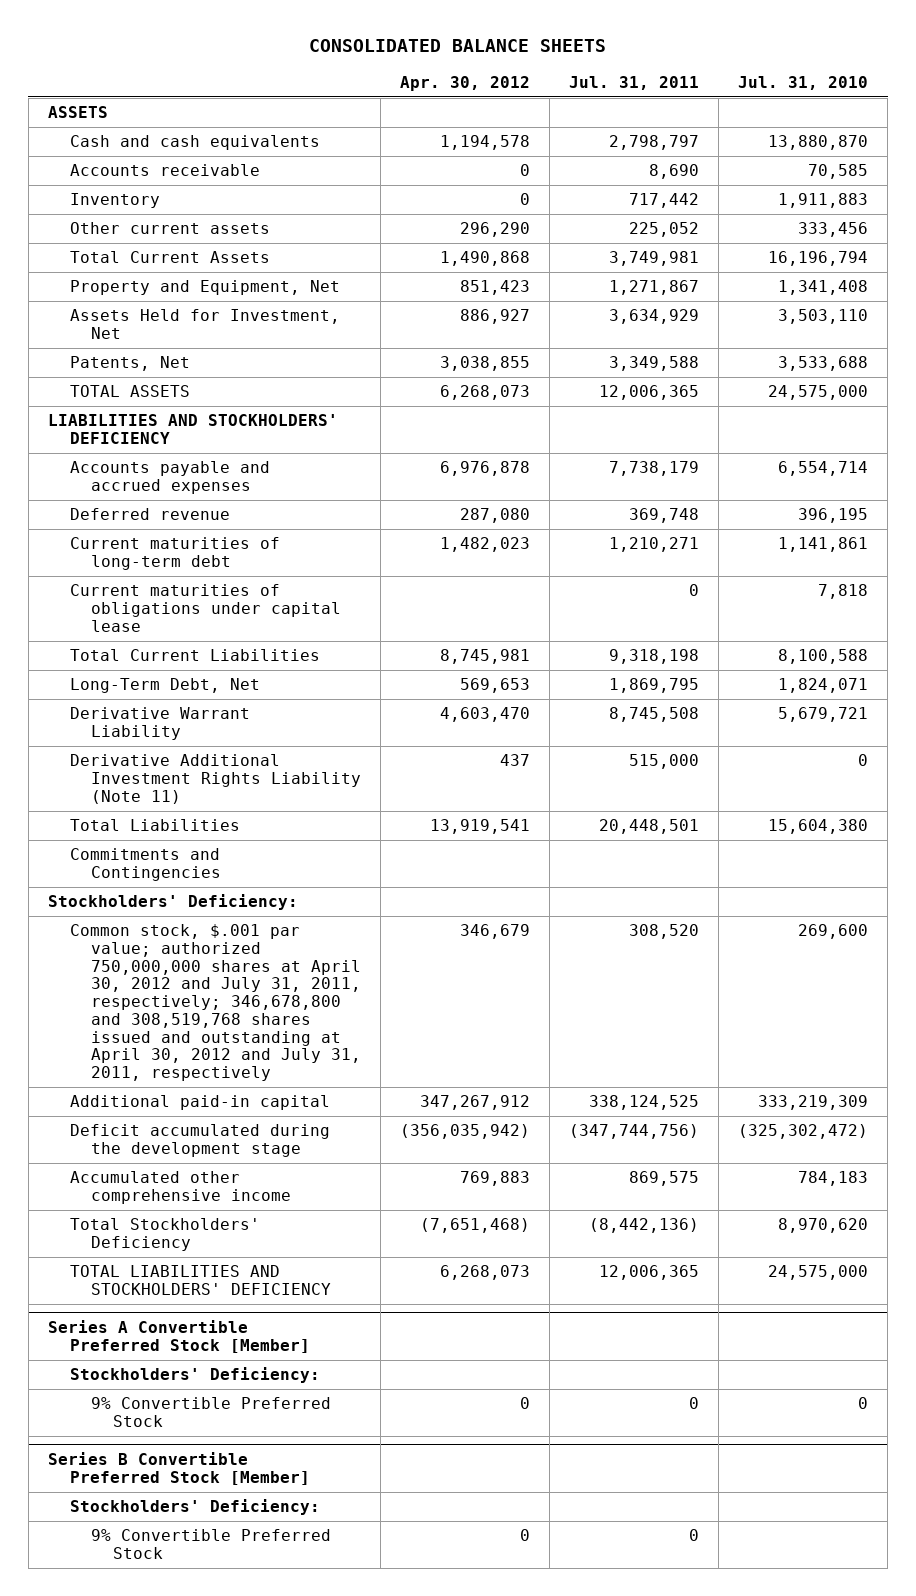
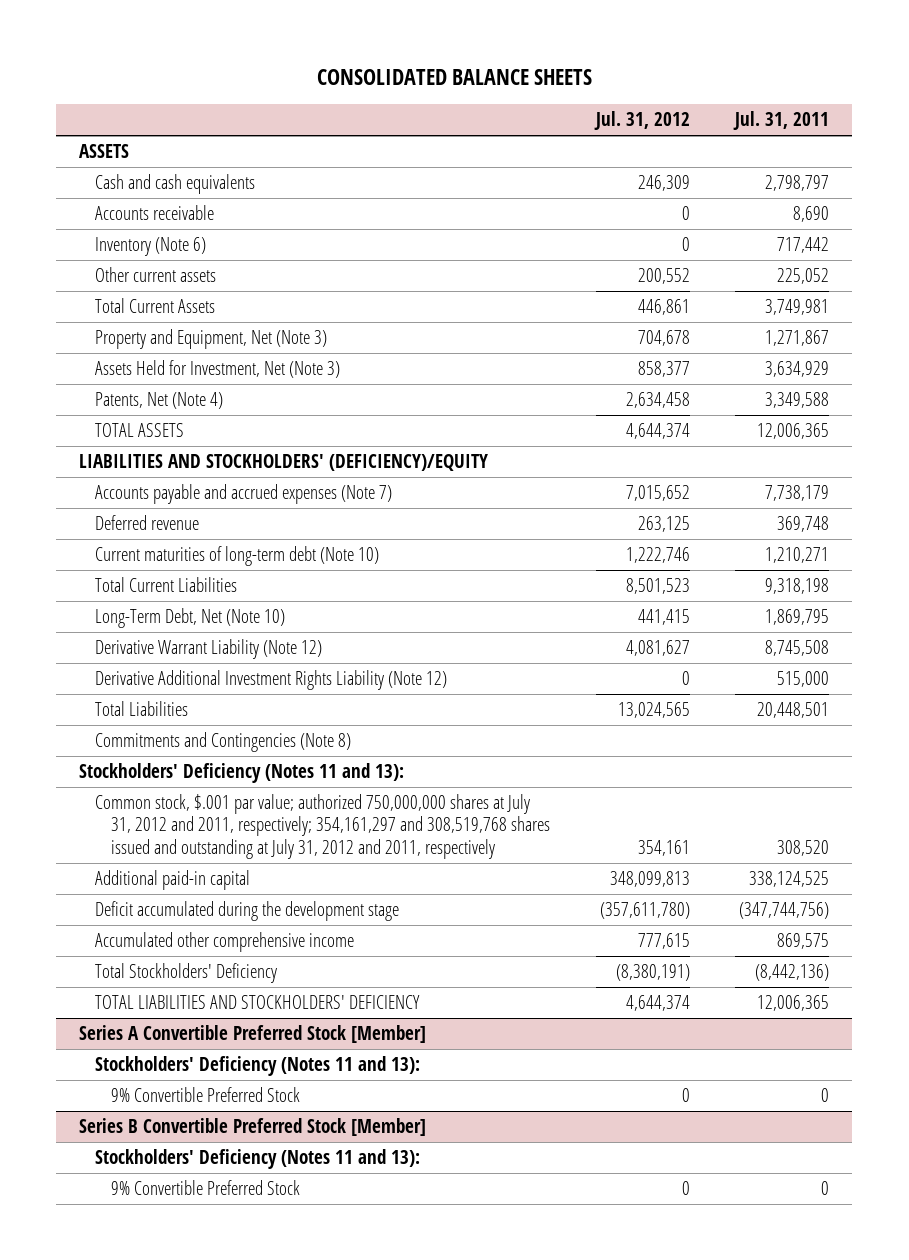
- | Apr. 30, 2012 | Jul. 31, 2011 | Jul. 31, 2010
+ | Jul. 31, 2012 | Jul. 31, 2011
- Inventory | 0 | 717,442 | 1,911,883
+ Inventory (Note 6) | 0 | 717,442
- Property and Equipment, Net | 851,423 | 1,271,867 | 1,341,408
- Assets Held for Investment, Net | 886,927 | 3,634,929 | 3,503,110
- Patents, Net | 3,038,855 | 3,349,588 | 3,533,688
+ Property and Equipment, Net (Note 3) | 704,678 | 1,271,867
+ Assets Held for Investment, Net (Note 3) | 858,377 | 3,634,929
+ Patents, Net (Note 4) | 2,634,458 | 3,349,588
- LIABILITIES AND STOCKHOLDERS' DEFICIENCY
- Accounts payable and accrued expenses | 6,976,878 | 7,738,179 | 6,554,714
+ LIABILITIES AND STOCKHOLDERS' (DEFICIENCY)/EQUITY
+ Accounts payable and accrued expenses (Note 7) | 7,015,652 | 7,738,179
- Current maturities of long-term debt | 1,482,023 | 1,210,271 | 1,141,861
- Current maturities of obligations under capital lease | | 0 | 7,818
+ Current maturities of long-term debt (Note 10) | 1,222,746 | 1,210,271
- Long-Term Debt, Net | 569,653 | 1,869,795 | 1,824,071
- Derivative Warrant Liability | 4,603,470 | 8,745,508 | 5,679,721
- Derivative Additional Investment Rights Liability (Note 11) | 437 | 515,000 | 0
+ Long-Term Debt, Net (Note 10) | 441,415 | 1,869,795
+ Derivative Warrant Liability (Note 12) | 4,081,627 | 8,745,508
+ Derivative Additional Investment Rights Liability (Note 12) | 0 | 515,000
- Commitments and Contingencies
- Stockholders' Deficiency:
- Common stock, $.001 par value; authorized 750,000,000 shares at April 30, 2012 and July 31, 2011, respectively; 346,678,800 and 308,519,768 shares issued and outstanding at April 30, 2012 and July 31, 2011, respectively | 346,679 | 308,520 | 269,600
+ Commitments and Contingencies (Note 8)
+ Stockholders' Deficiency (Notes 11 and 13):
+ Common stock, $.001 par value; authorized 750,000,000 shares at July 31, 2012 and 2011, respectively; 354,161,297 and 308,519,768 shares issued and outstanding at July 31, 2012 and 2011, respectively | 354,161 | 308,520
@ Series A Convertible Preferred Stock [Member]
- Stockholders' Deficiency:
+ Stockholders' Deficiency (Notes 11 and 13):
@ Series B Convertible Preferred Stock [Member]
- Stockholders' Deficiency:
+ Stockholders' Deficiency (Notes 11 and 13):

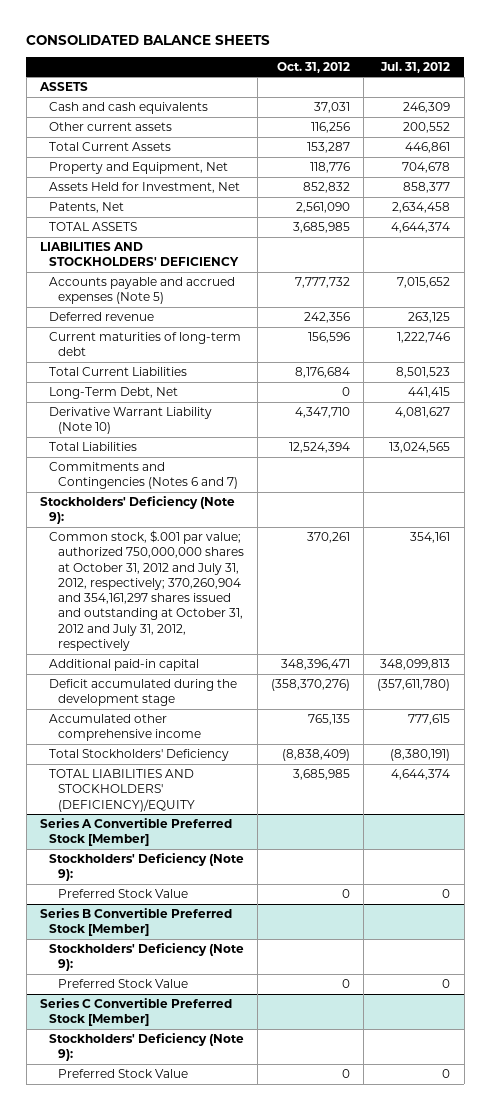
- | Jul. 31, 2012 | Jul. 31, 2011
+ | Oct. 31, 2012 | Jul. 31, 2012
- Accounts receivable | 0 | 8,690
- Inventory (Note 6) | 0 | 717,442
- Property and Equipment, Net (Note 3) | 704,678 | 1,271,867
- Assets Held for Investment, Net (Note 3) | 858,377 | 3,634,929
- Patents, Net (Note 4) | 2,634,458 | 3,349,588
+ Property and Equipment, Net | 118,776 | 704,678
+ Assets Held for Investment, Net | 852,832 | 858,377
+ Patents, Net | 2,561,090 | 2,634,458
- LIABILITIES AND STOCKHOLDERS' (DEFICIENCY)/EQUITY
- Accounts payable and accrued expenses (Note 7) | 7,015,652 | 7,738,179
+ LIABILITIES AND STOCKHOLDERS' DEFICIENCY
+ Accounts payable and accrued expenses (Note 5) | 7,777,732 | 7,015,652
- Current maturities of long-term debt (Note 10) | 1,222,746 | 1,210,271
+ Current maturities of long-term debt | 156,596 | 1,222,746
- Long-Term Debt, Net (Note 10) | 441,415 | 1,869,795
- Derivative Warrant Liability (Note 12) | 4,081,627 | 8,745,508
- Derivative Additional Investment Rights Liability (Note 12) | 0 | 515,000
+ Long-Term Debt, Net | 0 | 441,415
+ Derivative Warrant Liability (Note 10) | 4,347,710 | 4,081,627
- Commitments and Contingencies (Note 8)
- Stockholders' Deficiency (Notes 11 and 13):
- Common stock, $.001 par value; authorized 750,000,000 shares at July 31, 2012 and 2011, respectively; 354,161,297 and 308,519,768 shares issued and outstanding at July 31, 2012 and 2011, respectively | 354,161 | 308,520
+ Commitments and Contingencies (Notes 6 and 7)
+ Stockholders' Deficiency (Note 9):
+ Common stock, $.001 par value; authorized 750,000,000 shares at October 31, 2012 and July 31, 2012, respectively; 370,260,904 and 354,161,297 shares issued and outstanding at October 31, 2012 and July 31, 2012, respectively | 370,261 | 354,161
- TOTAL LIABILITIES AND STOCKHOLDERS' DEFICIENCY | 4,644,374 | 12,006,365
+ TOTAL LIABILITIES AND STOCKHOLDERS' (DEFICIENCY)/EQUITY | 3,685,985 | 4,644,374
@ Series A Convertible Preferred Stock [Member]
- Stockholders' Deficiency (Notes 11 and 13):
- 9% Convertible Preferred Stock | 0 | 0
+ Stockholders' Deficiency (Note 9):
+ Preferred Stock Value | 0 | 0
@ Series B Convertible Preferred Stock [Member]
- Stockholders' Deficiency (Notes 11 and 13):
- 9% Convertible Preferred Stock | 0 | 0
+ Stockholders' Deficiency (Note 9):
+ Preferred Stock Value | 0 | 0
+ Series C Convertible Preferred Stock [Member]
+ Stockholders' Deficiency (Note 9):
+ Preferred Stock Value | 0 | 0

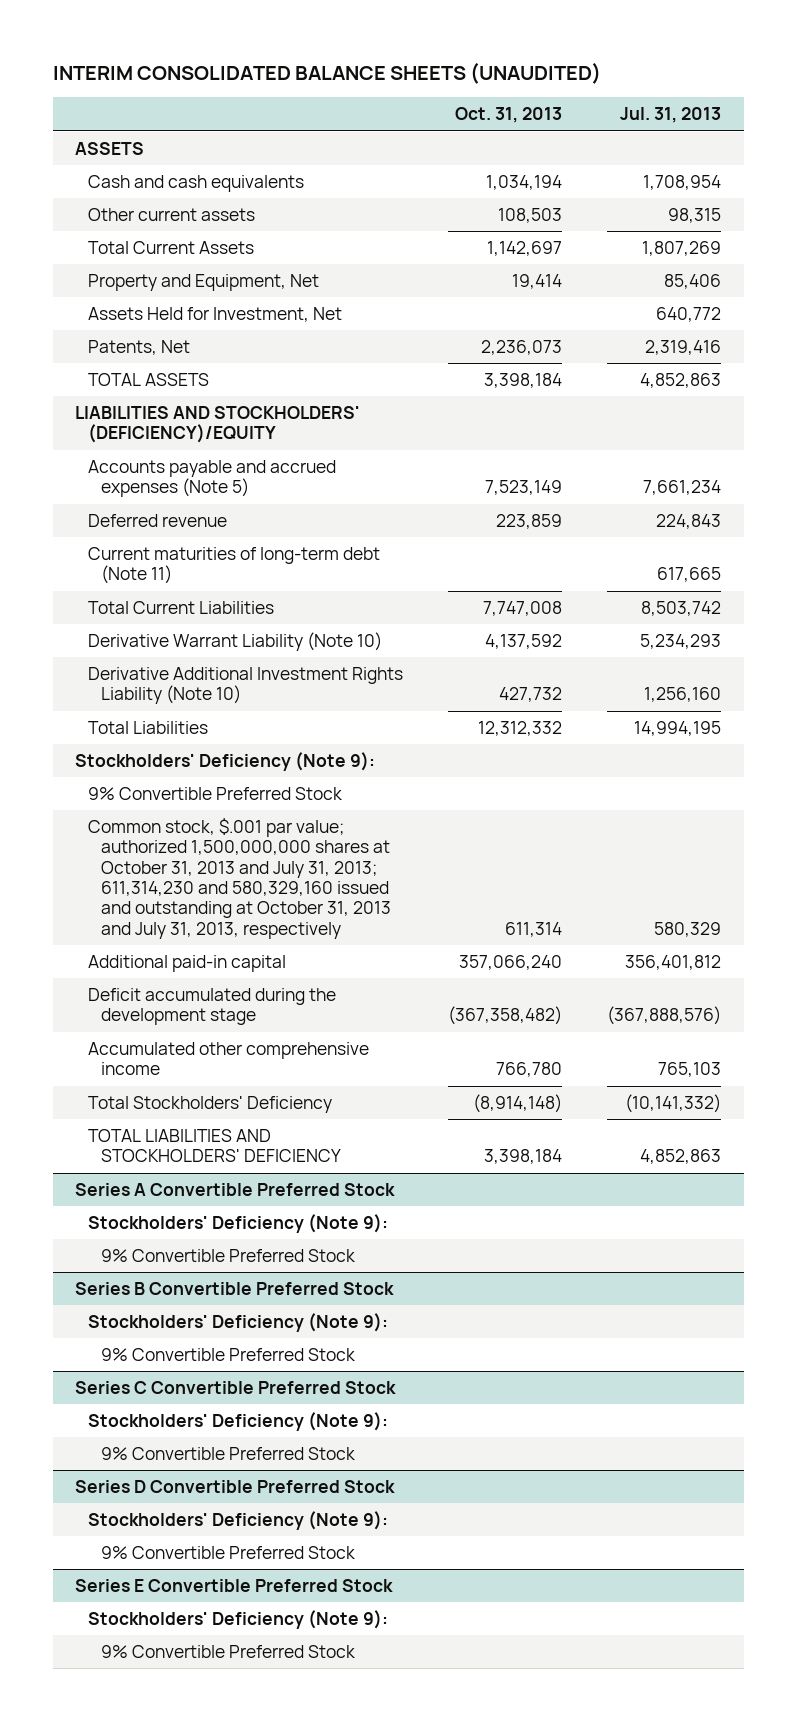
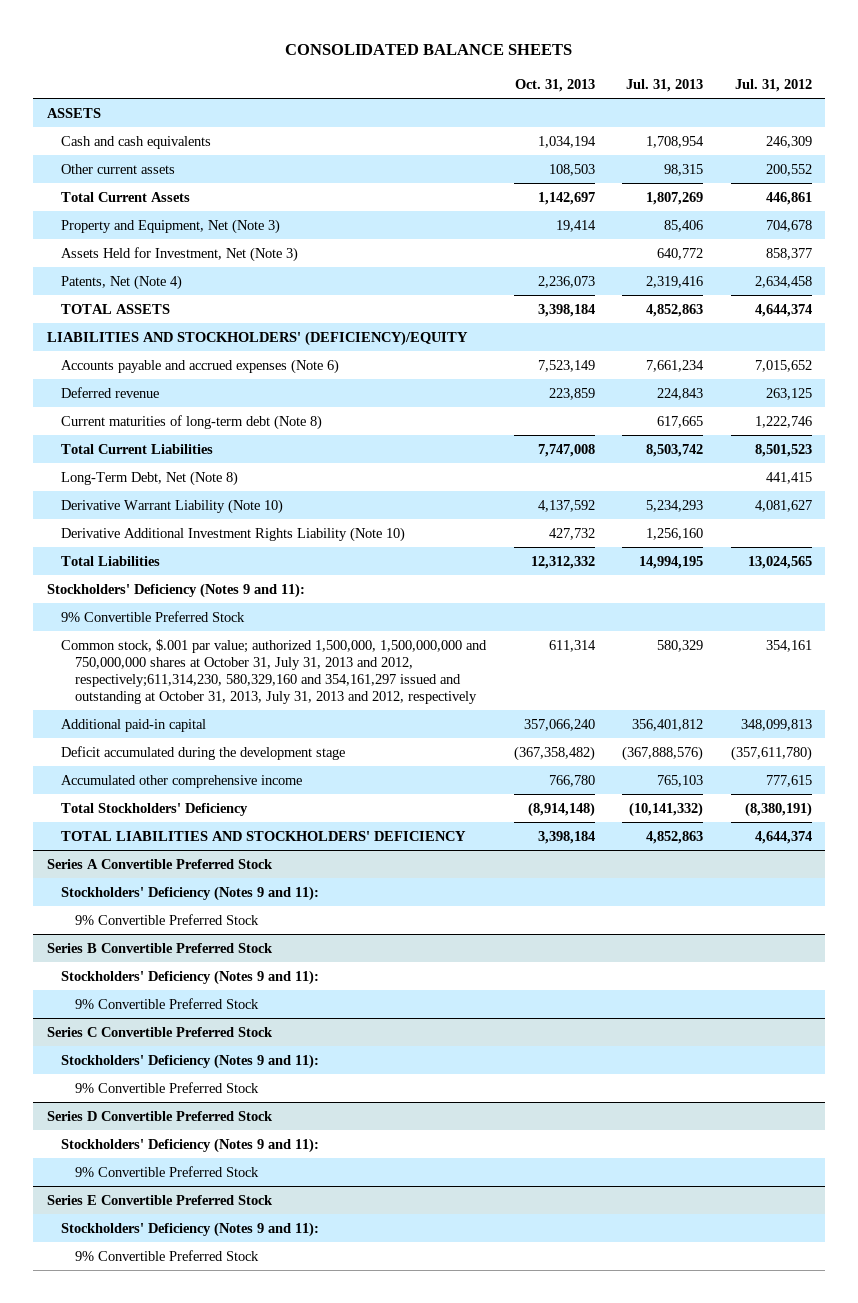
- INTERIM CONSOLIDATED BALANCE SHEETS (UNAUDITED)
+ CONSOLIDATED BALANCE SHEETS
- | Oct. 31, 2013 | Jul. 31, 2013
+ | Oct. 31, 2013 | Jul. 31, 2013 | Jul. 31, 2012
- Property and Equipment, Net | 19,414 | 85,406
- Assets Held for Investment, Net | | 640,772
- Patents, Net | 2,236,073 | 2,319,416
+ Property and Equipment, Net (Note 3) | 19,414 | 85,406 | 704,678
+ Assets Held for Investment, Net (Note 3) | | 640,772 | 858,377
+ Patents, Net (Note 4) | 2,236,073 | 2,319,416 | 2,634,458
- Accounts payable and accrued expenses (Note 5) | 7,523,149 | 7,661,234
+ Accounts payable and accrued expenses (Note 6) | 7,523,149 | 7,661,234 | 7,015,652
- Current maturities of long-term debt (Note 11) | | 617,665
+ Current maturities of long-term debt (Note 8) | | 617,665 | 1,222,746
+ Long-Term Debt, Net (Note 8) | | | 441,415
- Stockholders' Deficiency (Note 9):
+ Stockholders' Deficiency (Notes 9 and 11):
- Common stock, $.001 par value; authorized 1,500,000,000 shares at October 31, 2013 and July 31, 2013; 611,314,230 and 580,329,160 issued and outstanding at October 31, 2013 and July 31, 2013, respectively | 611,314 | 580,329
+ Common stock, $.001 par value; authorized 1,500,000, 1,500,000,000 and 750,000,000 shares at October 31, July 31, 2013 and 2012, respectively;611,314,230, 580,329,160 and 354,161,297 issued and outstanding at October 31, 2013, July 31, 2013 and 2012, respectively | 611,314 | 580,329 | 354,161
@ Series A Convertible Preferred Stock
- Stockholders' Deficiency (Note 9):
+ Stockholders' Deficiency (Notes 9 and 11):
@ Series B Convertible Preferred Stock
- Stockholders' Deficiency (Note 9):
+ Stockholders' Deficiency (Notes 9 and 11):
@ Series C Convertible Preferred Stock
- Stockholders' Deficiency (Note 9):
+ Stockholders' Deficiency (Notes 9 and 11):
@ Series D Convertible Preferred Stock
- Stockholders' Deficiency (Note 9):
+ Stockholders' Deficiency (Notes 9 and 11):
@ Series E Convertible Preferred Stock
- Stockholders' Deficiency (Note 9):
+ Stockholders' Deficiency (Notes 9 and 11):

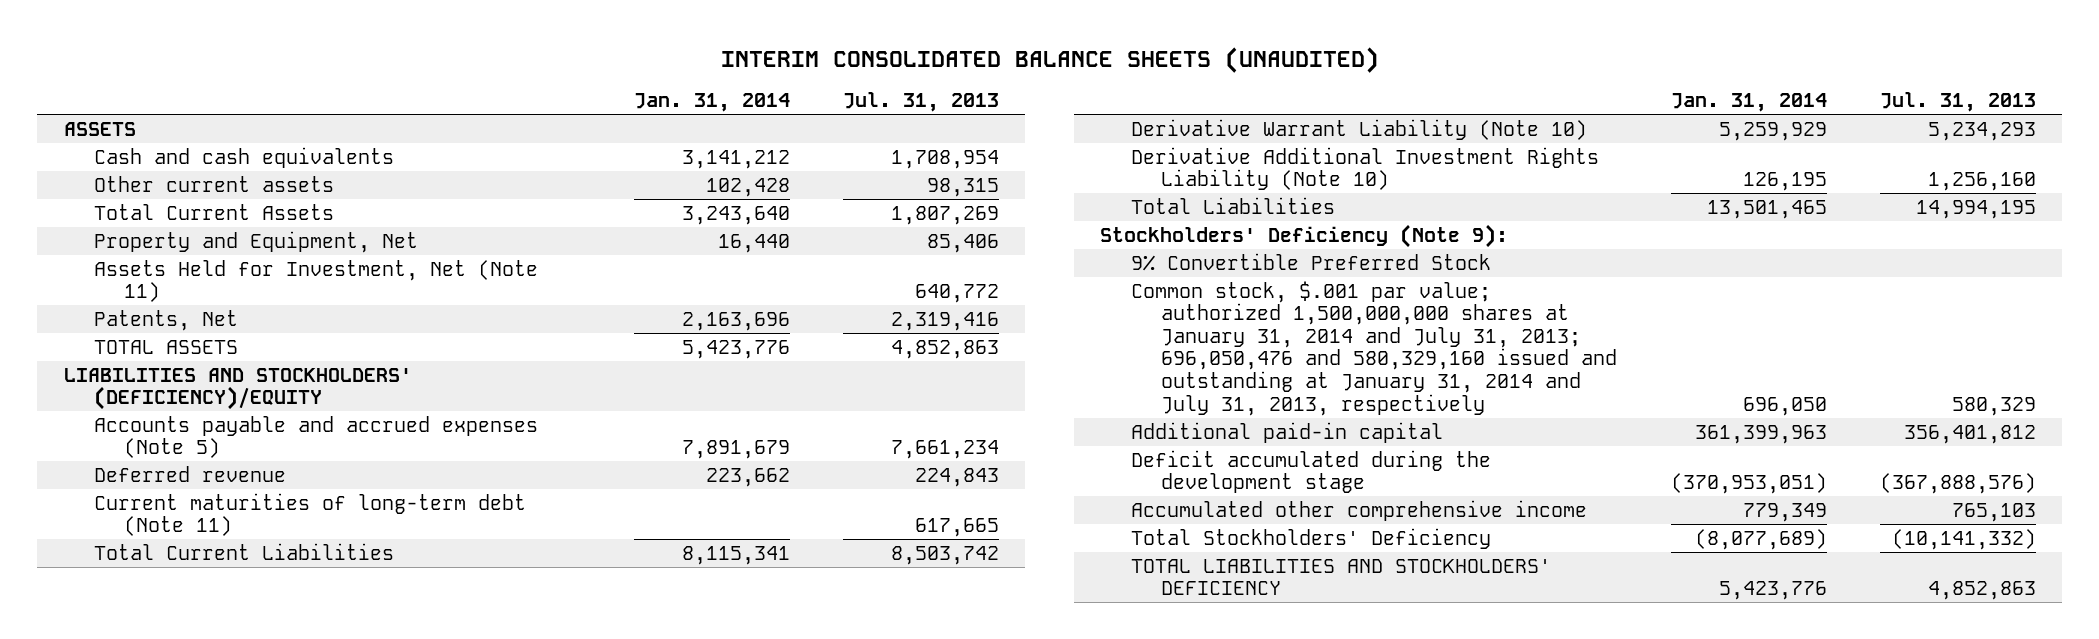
- CONSOLIDATED BALANCE SHEETS
+ INTERIM CONSOLIDATED BALANCE SHEETS (UNAUDITED)
- | Oct. 31, 2013 | Jul. 31, 2013 | Jul. 31, 2012
+ | Jan. 31, 2014 | Jul. 31, 2013
- Property and Equipment, Net (Note 3) | 19,414 | 85,406 | 704,678
- Assets Held for Investment, Net (Note 3) | | 640,772 | 858,377
- Patents, Net (Note 4) | 2,236,073 | 2,319,416 | 2,634,458
+ Property and Equipment, Net | 16,440 | 85,406
+ Assets Held for Investment, Net (Note 11) | | 640,772
+ Patents, Net | 2,163,696 | 2,319,416
- Accounts payable and accrued expenses (Note 6) | 7,523,149 | 7,661,234 | 7,015,652
+ Accounts payable and accrued expenses (Note 5) | 7,891,679 | 7,661,234
- Current maturities of long-term debt (Note 8) | | 617,665 | 1,222,746
+ Current maturities of long-term debt (Note 11) | | 617,665
- Long-Term Debt, Net (Note 8) | | | 441,415
- Stockholders' Deficiency (Notes 9 and 11):
+ Stockholders' Deficiency (Note 9):
- Common stock, $.001 par value; authorized 1,500,000, 1,500,000,000 and 750,000,000 shares at October 31, July 31, 2013 and 2012, respectively;611,314,230, 580,329,160 and 354,161,297 issued and outstanding at October 31, 2013, July 31, 2013 and 2012, respectively | 611,314 | 580,329 | 354,161
+ Common stock, $.001 par value; authorized 1,500,000,000 shares at January 31, 2014 and July 31, 2013; 696,050,476 and 580,329,160 issued and outstanding at January 31, 2014 and July 31, 2013, respectively | 696,050 | 580,329
- Series A Convertible Preferred Stock
- Stockholders' Deficiency (Notes 9 and 11):
- 9% Convertible Preferred Stock
- Series B Convertible Preferred Stock
- Stockholders' Deficiency (Notes 9 and 11):
- 9% Convertible Preferred Stock
- Series C Convertible Preferred Stock
- Stockholders' Deficiency (Notes 9 and 11):
- 9% Convertible Preferred Stock
- Series D Convertible Preferred Stock
- Stockholders' Deficiency (Notes 9 and 11):
- 9% Convertible Preferred Stock
- Series E Convertible Preferred Stock
- Stockholders' Deficiency (Notes 9 and 11):
- 9% Convertible Preferred Stock

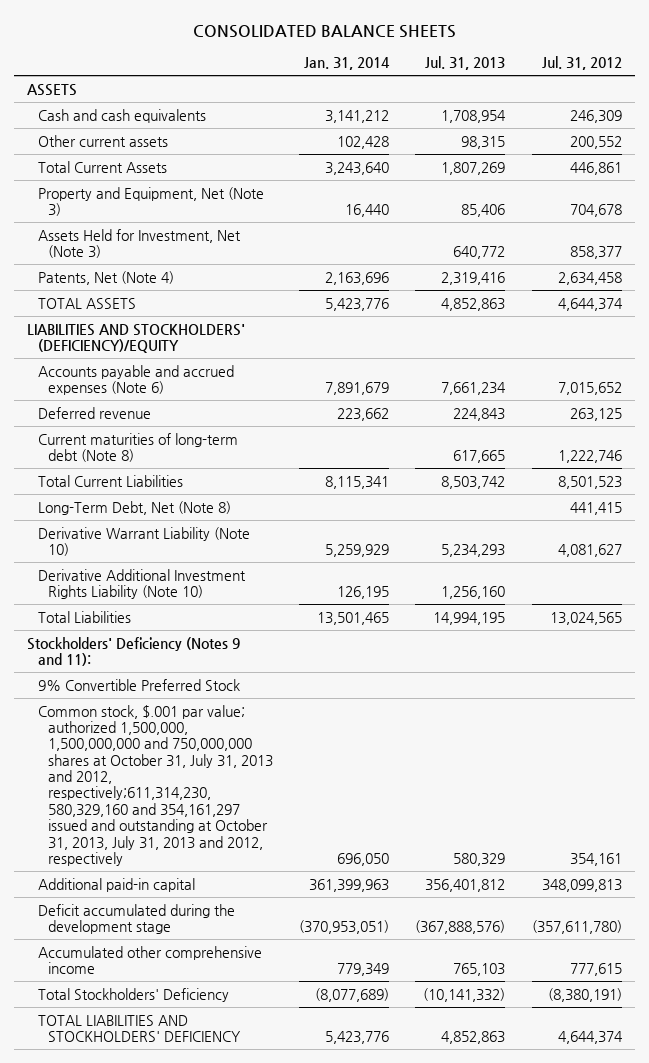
- INTERIM CONSOLIDATED BALANCE SHEETS (UNAUDITED)
+ CONSOLIDATED BALANCE SHEETS
- | Jan. 31, 2014 | Jul. 31, 2013
+ | Jan. 31, 2014 | Jul. 31, 2013 | Jul. 31, 2012
- Property and Equipment, Net | 16,440 | 85,406
- Assets Held for Investment, Net (Note 11) | | 640,772
- Patents, Net | 2,163,696 | 2,319,416
+ Property and Equipment, Net (Note 3) | 16,440 | 85,406 | 704,678
+ Assets Held for Investment, Net (Note 3) | | 640,772 | 858,377
+ Patents, Net (Note 4) | 2,163,696 | 2,319,416 | 2,634,458
- Accounts payable and accrued expenses (Note 5) | 7,891,679 | 7,661,234
+ Accounts payable and accrued expenses (Note 6) | 7,891,679 | 7,661,234 | 7,015,652
- Current maturities of long-term debt (Note 11) | | 617,665
+ Current maturities of long-term debt (Note 8) | | 617,665 | 1,222,746
+ Long-Term Debt, Net (Note 8) | | | 441,415
- Stockholders' Deficiency (Note 9):
+ Stockholders' Deficiency (Notes 9 and 11):
- Common stock, $.001 par value; authorized 1,500,000,000 shares at January 31, 2014 and July 31, 2013; 696,050,476 and 580,329,160 issued and outstanding at January 31, 2014 and July 31, 2013, respectively | 696,050 | 580,329
+ Common stock, $.001 par value; authorized 1,500,000, 1,500,000,000 and 750,000,000 shares at October 31, July 31, 2013 and 2012, respectively;611,314,230, 580,329,160 and 354,161,297 issued and outstanding at October 31, 2013, July 31, 2013 and 2012, respectively | 696,050 | 580,329 | 354,161

